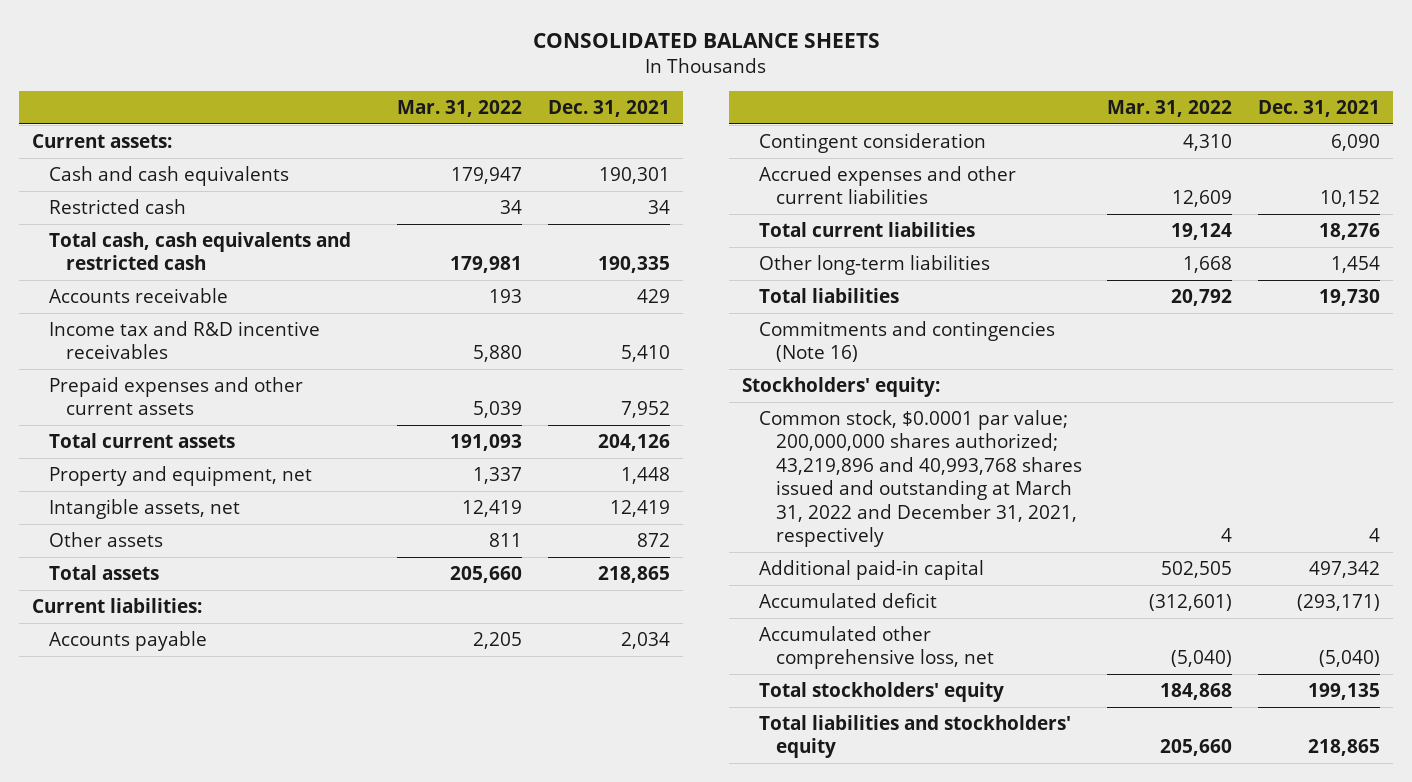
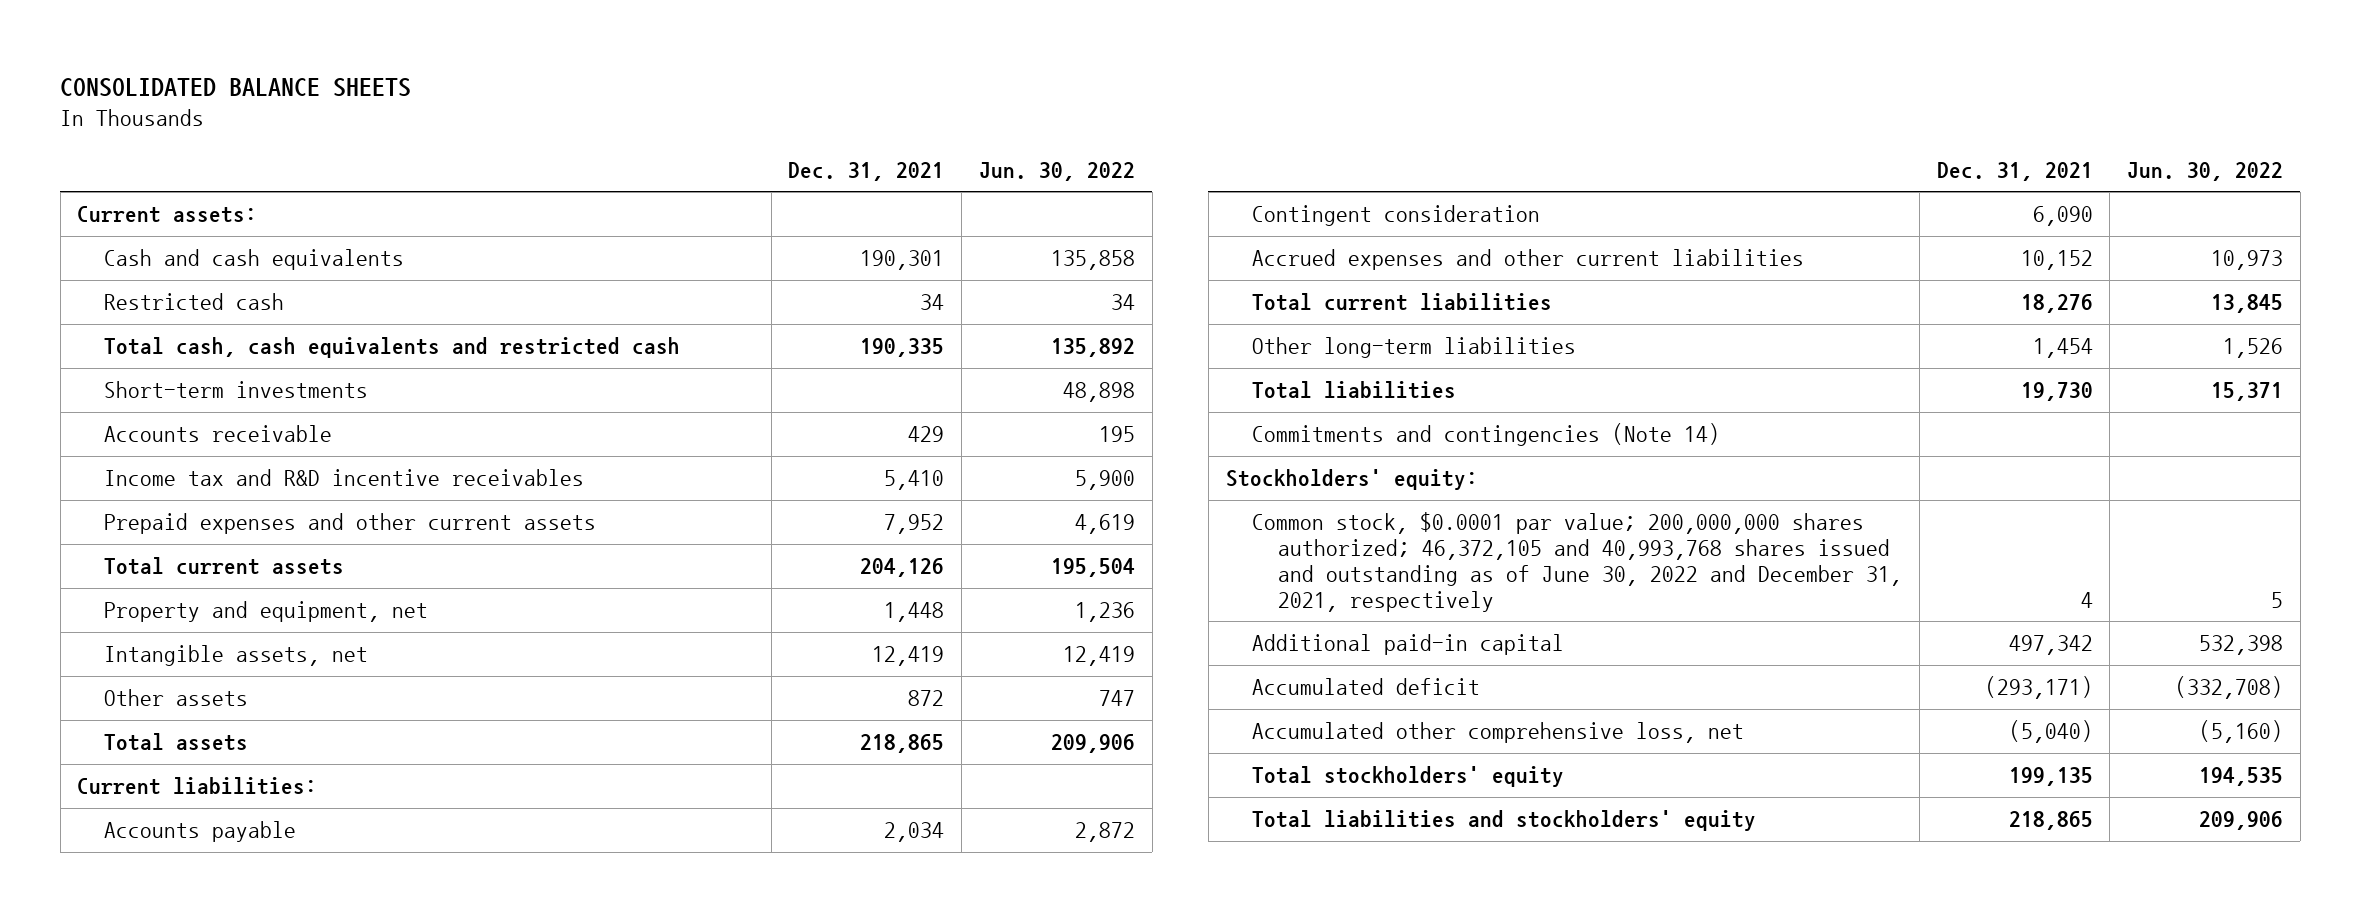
- | Mar. 31, 2022 | Dec. 31, 2021
+ | Dec. 31, 2021 | Jun. 30, 2022
+ Short-term investments | | 48,898
- Commitments and contingencies (Note 16)
+ Commitments and contingencies (Note 14)
- Common stock, $0.0001 par value; 200,000,000 shares authorized; 43,219,896 and 40,993,768 shares issued and outstanding at March 31, 2022 and December 31, 2021, respectively | 4 | 4
+ Common stock, $0.0001 par value; 200,000,000 shares authorized; 46,372,105 and 40,993,768 shares issued and outstanding as of June 30, 2022 and December 31, 2021, respectively | 4 | 5

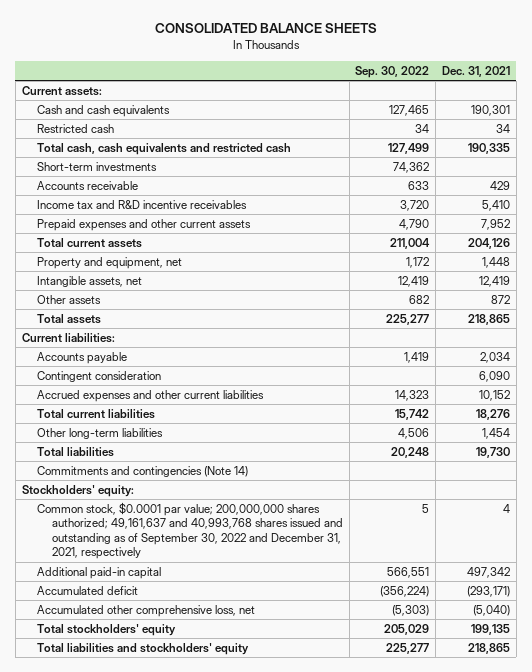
- | Dec. 31, 2021 | Jun. 30, 2022
+ | Sep. 30, 2022 | Dec. 31, 2021
- Common stock, $0.0001 par value; 200,000,000 shares authorized; 46,372,105 and 40,993,768 shares issued and outstanding as of June 30, 2022 and December 31, 2021, respectively | 4 | 5
+ Common stock, $0.0001 par value; 200,000,000 shares authorized; 49,161,637 and 40,993,768 shares issued and outstanding as of September 30, 2022 and December 31, 2021, respectively | 5 | 4

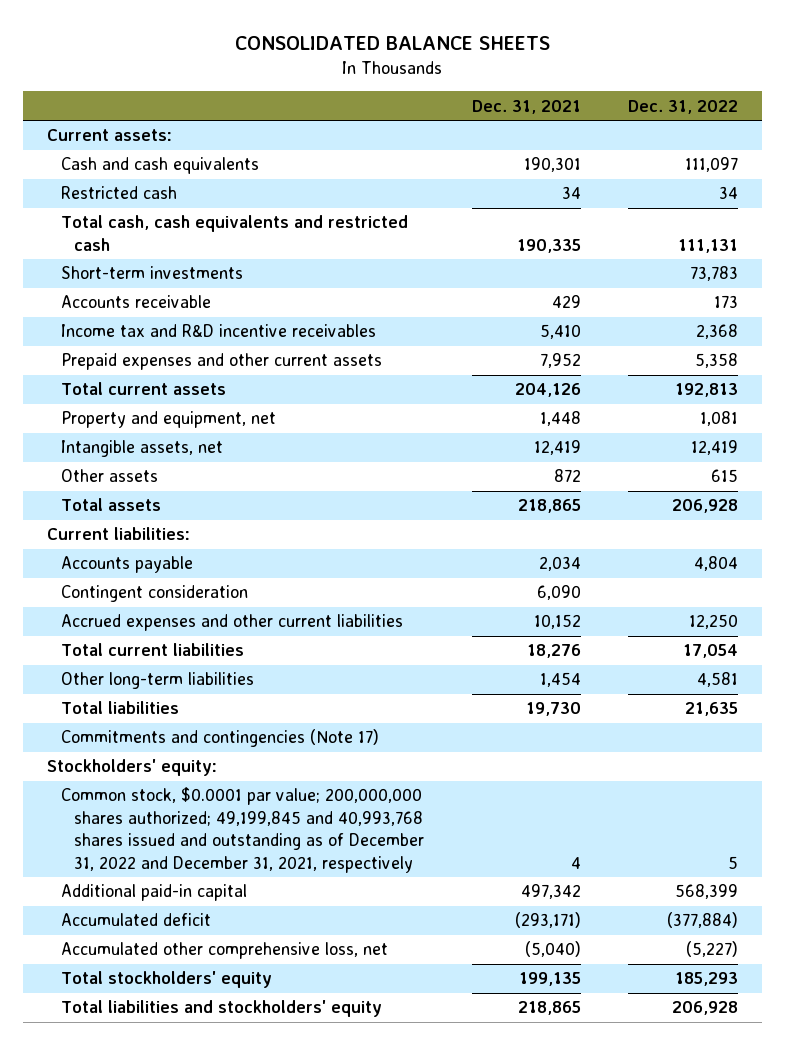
- | Sep. 30, 2022 | Dec. 31, 2021
+ | Dec. 31, 2021 | Dec. 31, 2022
- Commitments and contingencies (Note 14)
+ Commitments and contingencies (Note 17)
- Common stock, $0.0001 par value; 200,000,000 shares authorized; 49,161,637 and 40,993,768 shares issued and outstanding as of September 30, 2022 and December 31, 2021, respectively | 5 | 4
+ Common stock, $0.0001 par value; 200,000,000 shares authorized; 49,199,845 and 40,993,768 shares issued and outstanding as of December 31, 2022 and December 31, 2021, respectively | 4 | 5

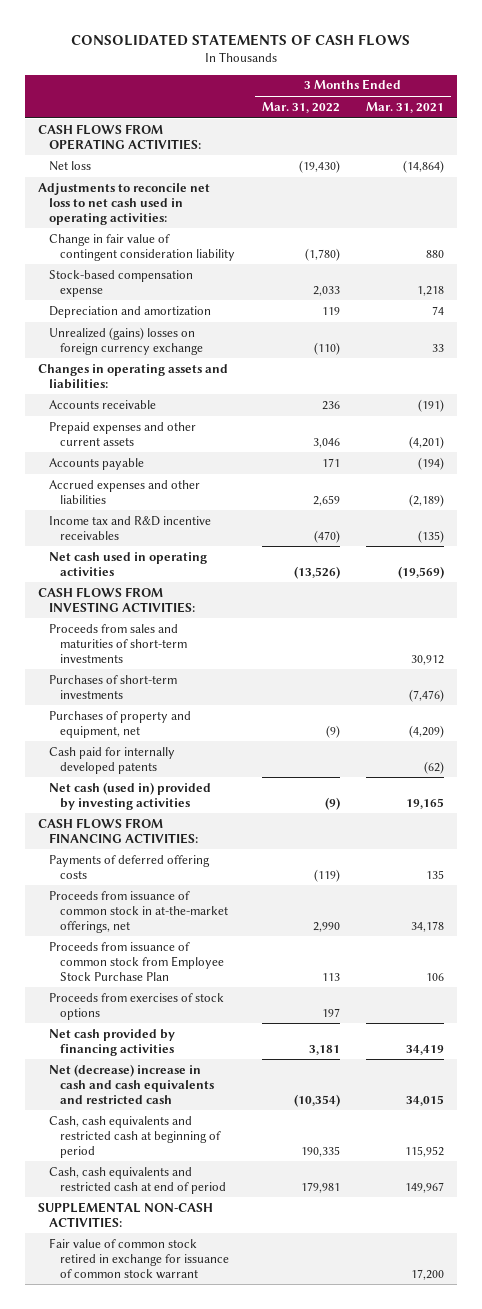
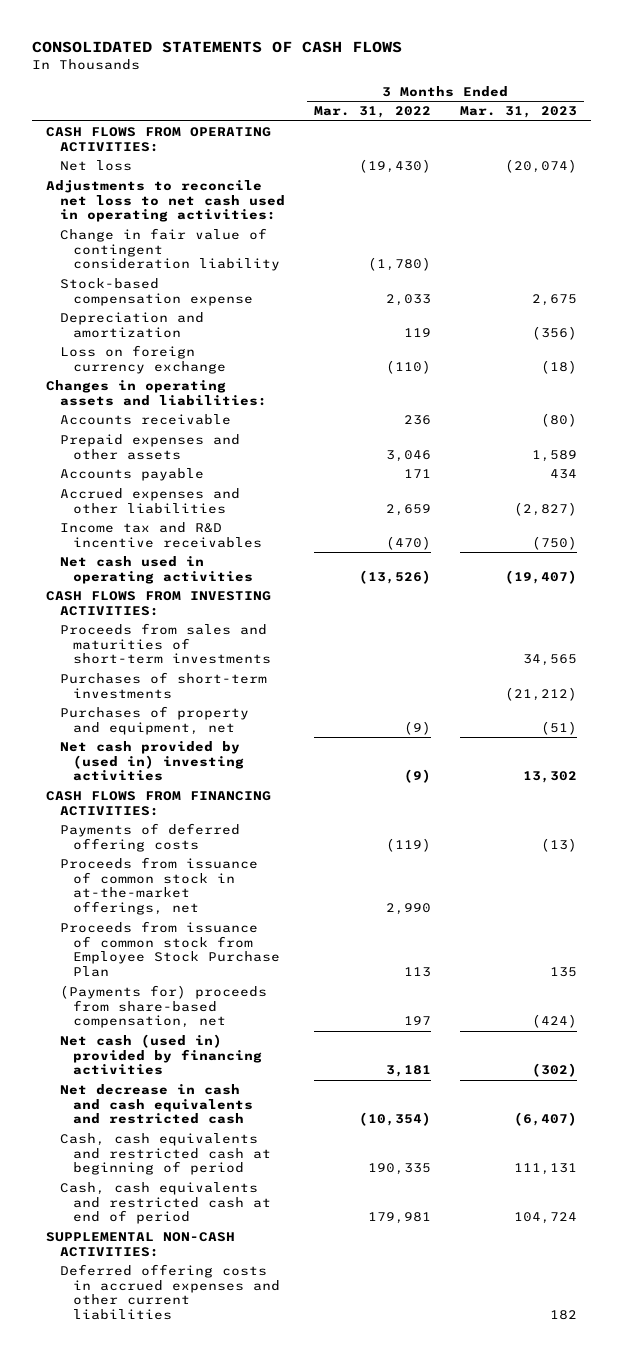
- | 3 Months Ended Mar. 31, 2022 | 3 Months Ended Mar. 31, 2021
+ | 3 Months Ended Mar. 31, 2022 | 3 Months Ended Mar. 31, 2023
- Unrealized (gains) losses on foreign currency exchange | (110) | 33
+ Loss on foreign currency exchange | (110) | (18)
- Prepaid expenses and other current assets | 3,046 | (4,201)
+ Prepaid expenses and other assets | 3,046 | 1,589
- Cash paid for internally developed patents | | (62)
- Net cash (used in) provided by investing activities | (9) | 19,165
+ Net cash provided by (used in) investing activities | (9) | 13,302
- Proceeds from exercises of stock options | 197 |
- Net cash provided by financing activities | 3,181 | 34,419
- Net (decrease) increase in cash and cash equivalents and restricted cash | (10,354) | 34,015
+ (Payments for) proceeds from share-based compensation, net | 197 | (424)
+ Net cash (used in) provided by financing activities | 3,181 | (302)
+ Net decrease in cash and cash equivalents and restricted cash | (10,354) | (6,407)
- Fair value of common stock retired in exchange for issuance of common stock warrant | | 17,200
+ Deferred offering costs in accrued expenses and other current liabilities | | 182

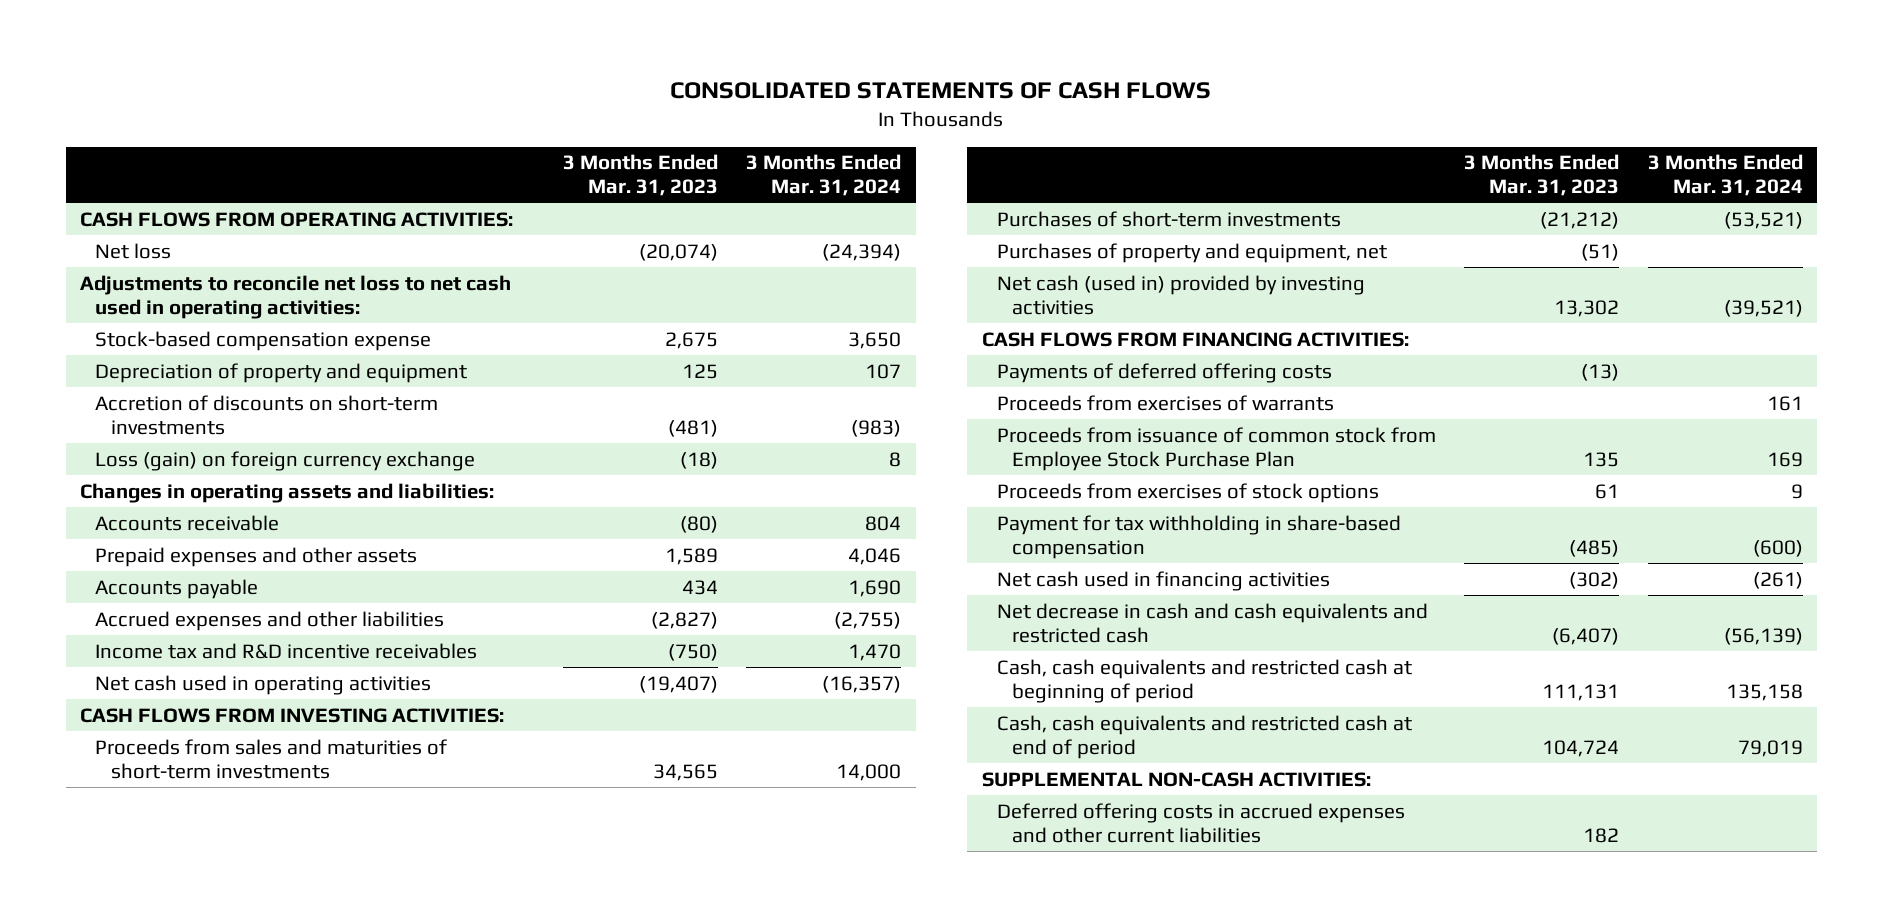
- | 3 Months Ended Mar. 31, 2022 | 3 Months Ended Mar. 31, 2023
+ | 3 Months Ended Mar. 31, 2023 | 3 Months Ended Mar. 31, 2024
- Change in fair value of contingent consideration liability | (1,780) |
- Depreciation and amortization | 119 | (356)
- Loss on foreign currency exchange | (110) | (18)
+ Depreciation of property and equipment | 125 | 107
+ Accretion of discounts on short-term investments | (481) | (983)
+ Loss (gain) on foreign currency exchange | (18) | 8
- Net cash provided by (used in) investing activities | (9) | 13,302
+ Net cash (used in) provided by investing activities | 13,302 | (39,521)
- Proceeds from issuance of common stock in at-the-market offerings, net | 2,990 |
+ Proceeds from exercises of warrants | | 161
- (Payments for) proceeds from share-based compensation, net | 197 | (424)
- Net cash (used in) provided by financing activities | 3,181 | (302)
+ Proceeds from exercises of stock options | 61 | 9
+ Payment for tax withholding in share-based compensation | (485) | (600)
+ Net cash used in financing activities | (302) | (261)

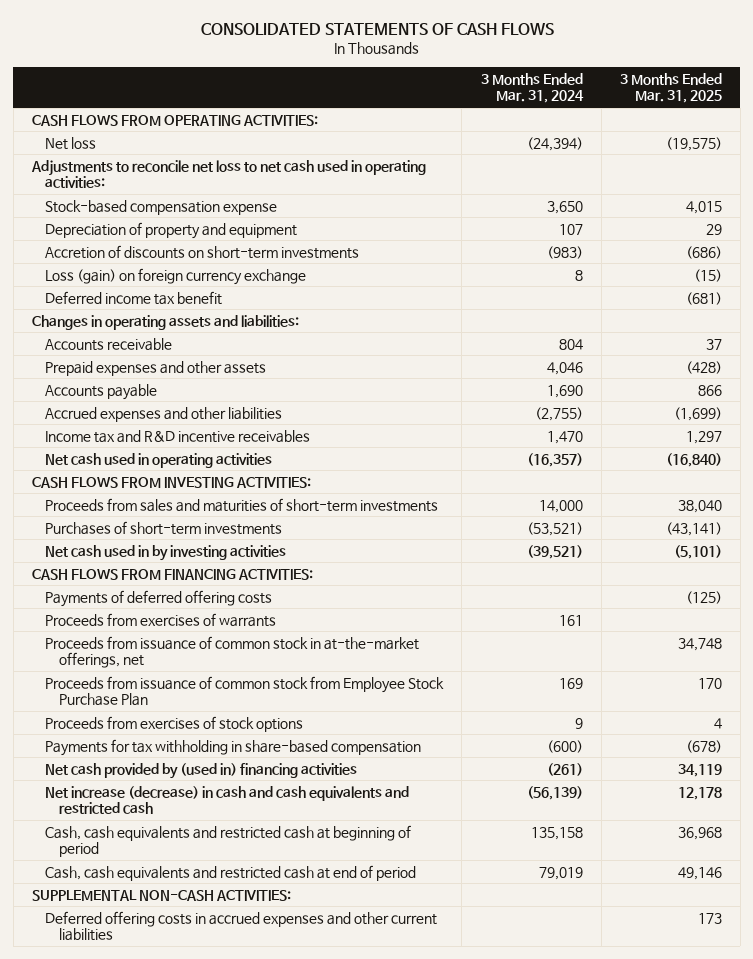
- | 3 Months Ended Mar. 31, 2023 | 3 Months Ended Mar. 31, 2024
+ | 3 Months Ended Mar. 31, 2024 | 3 Months Ended Mar. 31, 2025
+ Deferred income tax benefit | | (681)
- Purchases of property and equipment, net | (51) |
- Net cash (used in) provided by investing activities | 13,302 | (39,521)
+ Net cash used in by investing activities | (39,521) | (5,101)
+ Proceeds from issuance of common stock in at-the-market offerings, net | | 34,748
- Payment for tax withholding in share-based compensation | (485) | (600)
- Net cash used in financing activities | (302) | (261)
- Net decrease in cash and cash equivalents and restricted cash | (6,407) | (56,139)
+ Payments for tax withholding in share-based compensation | (600) | (678)
+ Net cash provided by (used in) financing activities | (261) | 34,119
+ Net increase (decrease) in cash and cash equivalents and restricted cash | (56,139) | 12,178

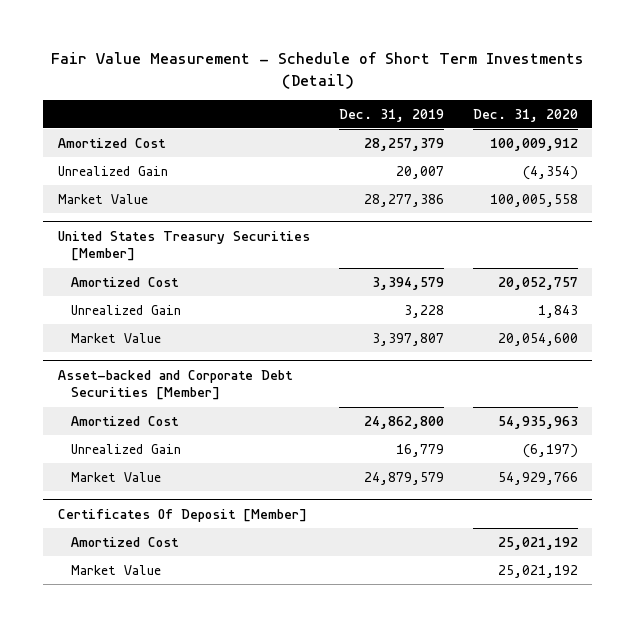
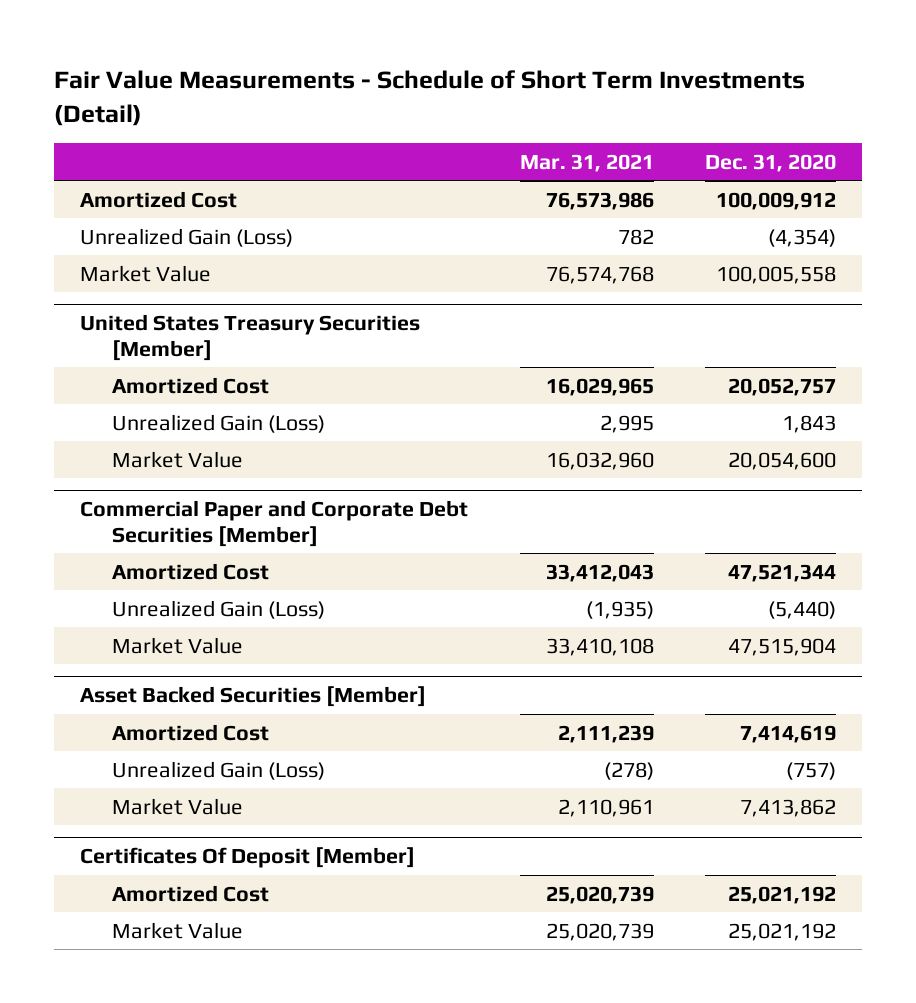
- Fair Value Measurement - Schedule of Short Term Investments (Detail)
+ Fair Value Measurements - Schedule of Short Term Investments (Detail)
- | Dec. 31, 2019 | Dec. 31, 2020
+ | Mar. 31, 2021 | Dec. 31, 2020
- Unrealized Gain | 20,007 | (4,354)
+ Unrealized Gain (Loss) | 782 | (4,354)
@ United States Treasury Securities [Member]
- Unrealized Gain | 3,228 | 1,843
+ Unrealized Gain (Loss) | 2,995 | 1,843
- Asset-backed and Corporate Debt Securities [Member]
- Amortized Cost | 24,862,800 | 54,935,963
- Unrealized Gain | 16,779 | (6,197)
- Market Value | 24,879,579 | 54,929,766
+ Commercial Paper and Corporate Debt Securities [Member]
+ Amortized Cost | 33,412,043 | 47,521,344
+ Unrealized Gain (Loss) | (1,935) | (5,440)
+ Market Value | 33,410,108 | 47,515,904
+ Asset Backed Securities [Member]
+ Amortized Cost | 2,111,239 | 7,414,619
+ Unrealized Gain (Loss) | (278) | (757)
+ Market Value | 2,110,961 | 7,413,862

